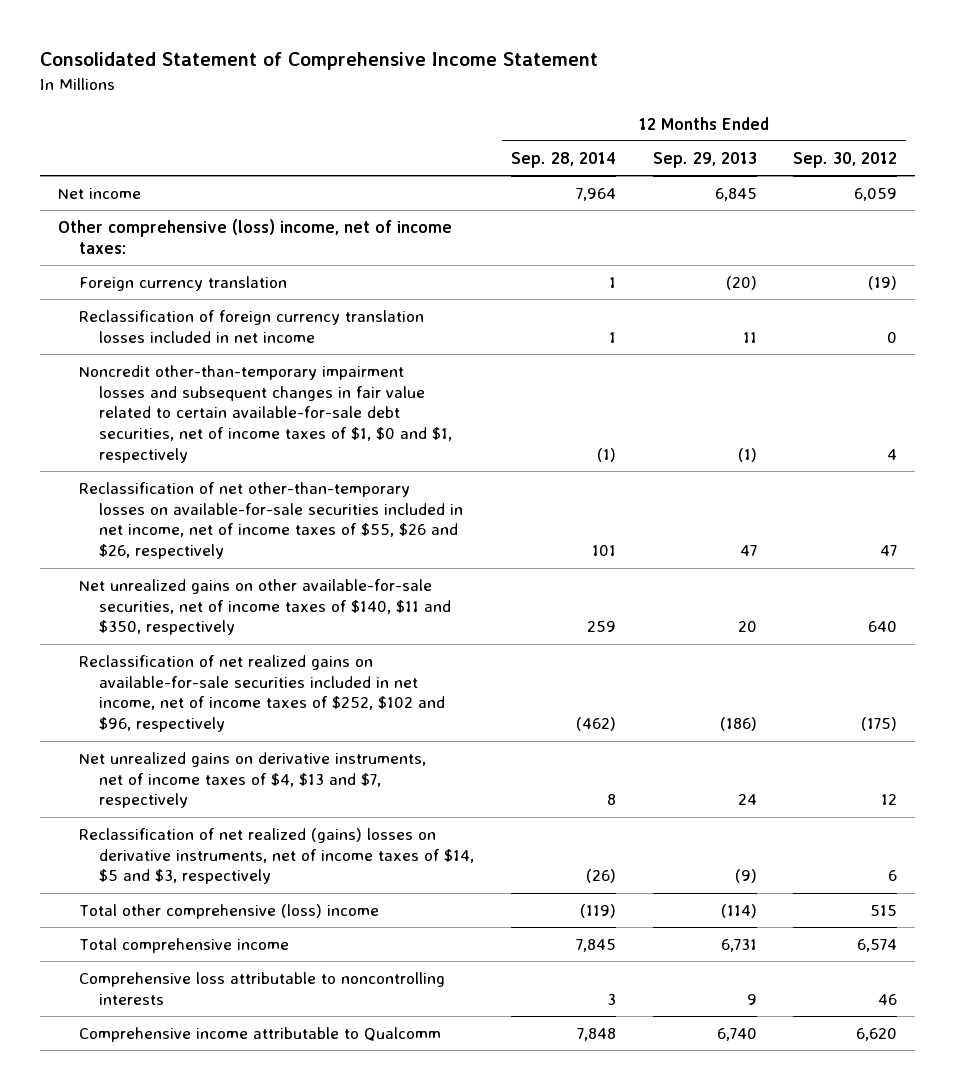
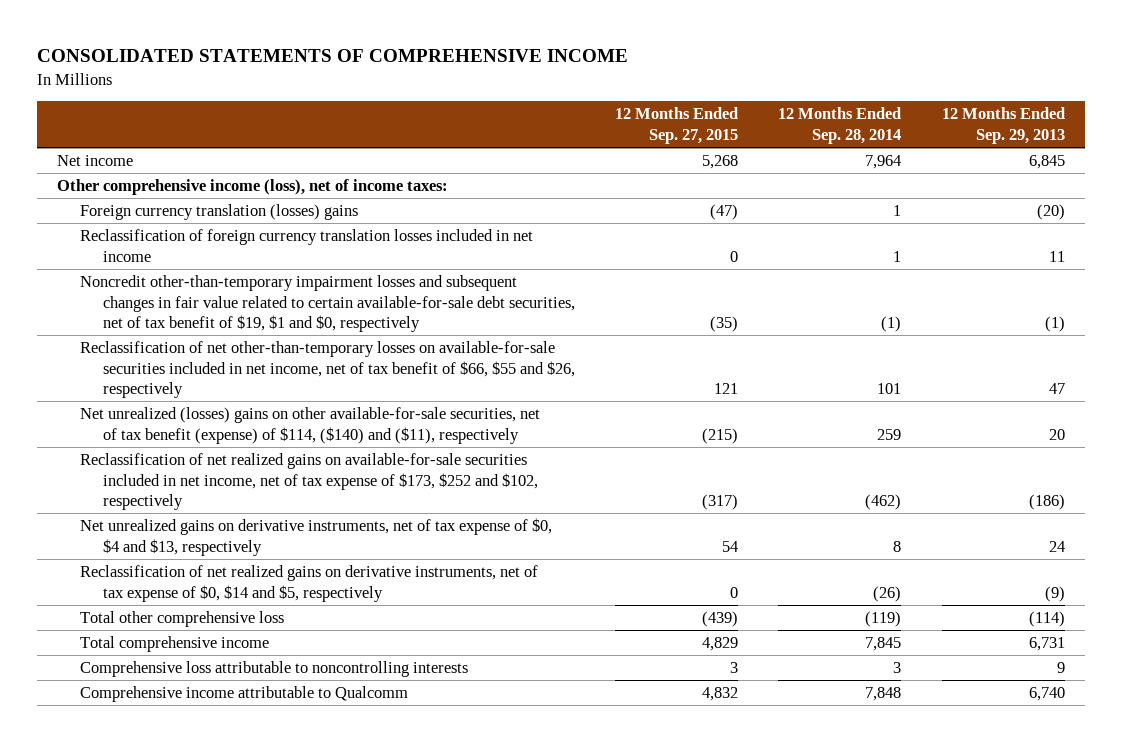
- Consolidated Statement of Comprehensive Income Statement
+ CONSOLIDATED STATEMENTS OF COMPREHENSIVE INCOME
- | 12 Months Ended Sep. 28, 2014 | 12 Months Ended Sep. 29, 2013 | 12 Months Ended Sep. 30, 2012
+ | 12 Months Ended Sep. 27, 2015 | 12 Months Ended Sep. 28, 2014 | 12 Months Ended Sep. 29, 2013
- Other comprehensive (loss) income, net of income taxes:
- Foreign currency translation | 1 | (20) | (19)
+ Other comprehensive income (loss), net of income taxes:
+ Foreign currency translation (losses) gains | (47) | 1 | (20)
- Noncredit other-than-temporary impairment losses and subsequent changes in fair value related to certain available-for-sale debt securities, net of income taxes of $1, $0 and $1, respectively | (1) | (1) | 4
- Reclassification of net other-than-temporary losses on available-for-sale securities included in net income, net of income taxes of $55, $26 and $26, respectively | 101 | 47 | 47
- Net unrealized gains on other available-for-sale securities, net of income taxes of $140, $11 and $350, respectively | 259 | 20 | 640
- Reclassification of net realized gains on available-for-sale securities included in net income, net of income taxes of $252, $102 and $96, respectively | (462) | (186) | (175)
- Net unrealized gains on derivative instruments, net of income taxes of $4, $13 and $7, respectively | 8 | 24 | 12
- Reclassification of net realized (gains) losses on derivative instruments, net of income taxes of $14, $5 and $3, respectively | (26) | (9) | 6
- Total other comprehensive (loss) income | (119) | (114) | 515
+ Noncredit other-than-temporary impairment losses and subsequent changes in fair value related to certain available-for-sale debt securities, net of tax benefit of $19, $1 and $0, respectively | (35) | (1) | (1)
+ Reclassification of net other-than-temporary losses on available-for-sale securities included in net income, net of tax benefit of $66, $55 and $26, respectively | 121 | 101 | 47
+ Net unrealized (losses) gains on other available-for-sale securities, net of tax benefit (expense) of $114, ($140) and ($11), respectively | (215) | 259 | 20
+ Reclassification of net realized gains on available-for-sale securities included in net income, net of tax expense of $173, $252 and $102, respectively | (317) | (462) | (186)
+ Net unrealized gains on derivative instruments, net of tax expense of $0, $4 and $13, respectively | 54 | 8 | 24
+ Reclassification of net realized gains on derivative instruments, net of tax expense of $0, $14 and $5, respectively | 0 | (26) | (9)
+ Total other comprehensive loss | (439) | (119) | (114)

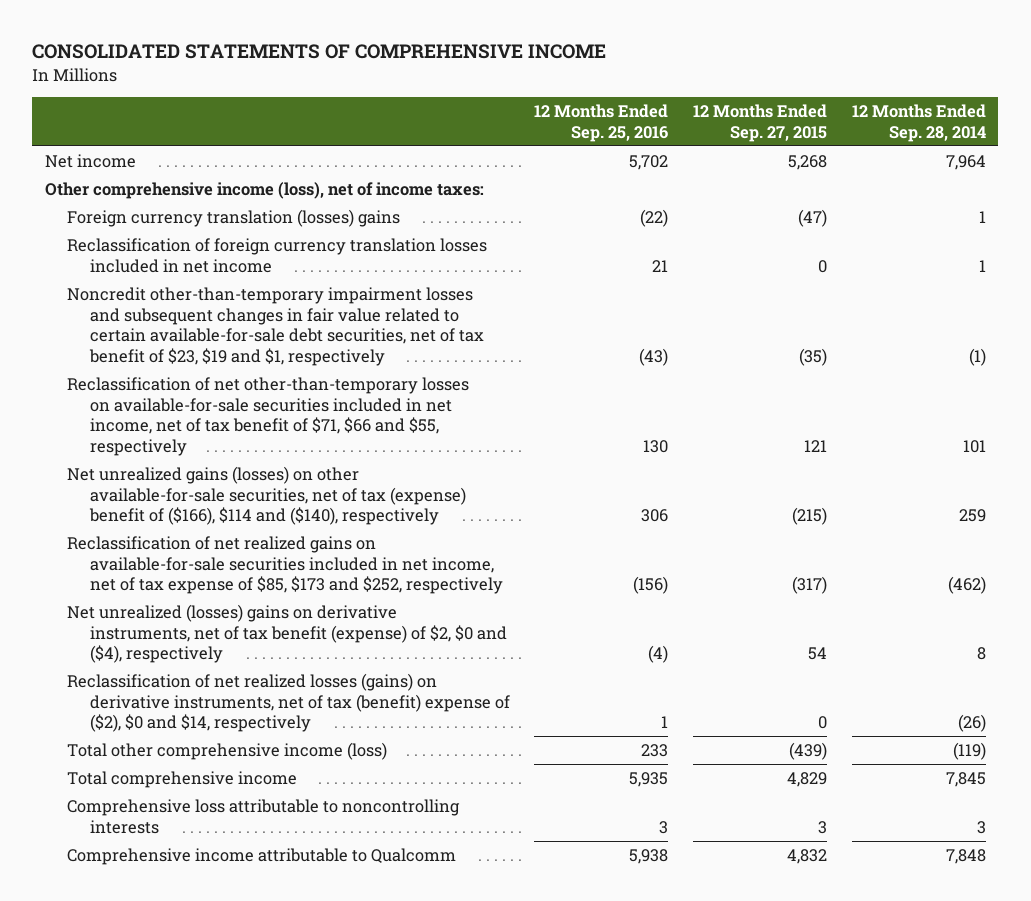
- | 12 Months Ended Sep. 27, 2015 | 12 Months Ended Sep. 28, 2014 | 12 Months Ended Sep. 29, 2013
+ | 12 Months Ended Sep. 25, 2016 | 12 Months Ended Sep. 27, 2015 | 12 Months Ended Sep. 28, 2014
- Noncredit other-than-temporary impairment losses and subsequent changes in fair value related to certain available-for-sale debt securities, net of tax benefit of $19, $1 and $0, respectively | (35) | (1) | (1)
- Reclassification of net other-than-temporary losses on available-for-sale securities included in net income, net of tax benefit of $66, $55 and $26, respectively | 121 | 101 | 47
- Net unrealized (losses) gains on other available-for-sale securities, net of tax benefit (expense) of $114, ($140) and ($11), respectively | (215) | 259 | 20
- Reclassification of net realized gains on available-for-sale securities included in net income, net of tax expense of $173, $252 and $102, respectively | (317) | (462) | (186)
- Net unrealized gains on derivative instruments, net of tax expense of $0, $4 and $13, respectively | 54 | 8 | 24
- Reclassification of net realized gains on derivative instruments, net of tax expense of $0, $14 and $5, respectively | 0 | (26) | (9)
- Total other comprehensive loss | (439) | (119) | (114)
+ Noncredit other-than-temporary impairment losses and subsequent changes in fair value related to certain available-for-sale debt securities, net of tax benefit of $23, $19 and $1, respectively | (43) | (35) | (1)
+ Reclassification of net other-than-temporary losses on available-for-sale securities included in net income, net of tax benefit of $71, $66 and $55, respectively | 130 | 121 | 101
+ Net unrealized gains (losses) on other available-for-sale securities, net of tax (expense) benefit of ($166), $114 and ($140), respectively | 306 | (215) | 259
+ Reclassification of net realized gains on available-for-sale securities included in net income, net of tax expense of $85, $173 and $252, respectively | (156) | (317) | (462)
+ Net unrealized (losses) gains on derivative instruments, net of tax benefit (expense) of $2, $0 and ($4), respectively | (4) | 54 | 8
+ Reclassification of net realized losses (gains) on derivative instruments, net of tax (benefit) expense of ($2), $0 and $14, respectively | 1 | 0 | (26)
+ Total other comprehensive income (loss) | 233 | (439) | (119)

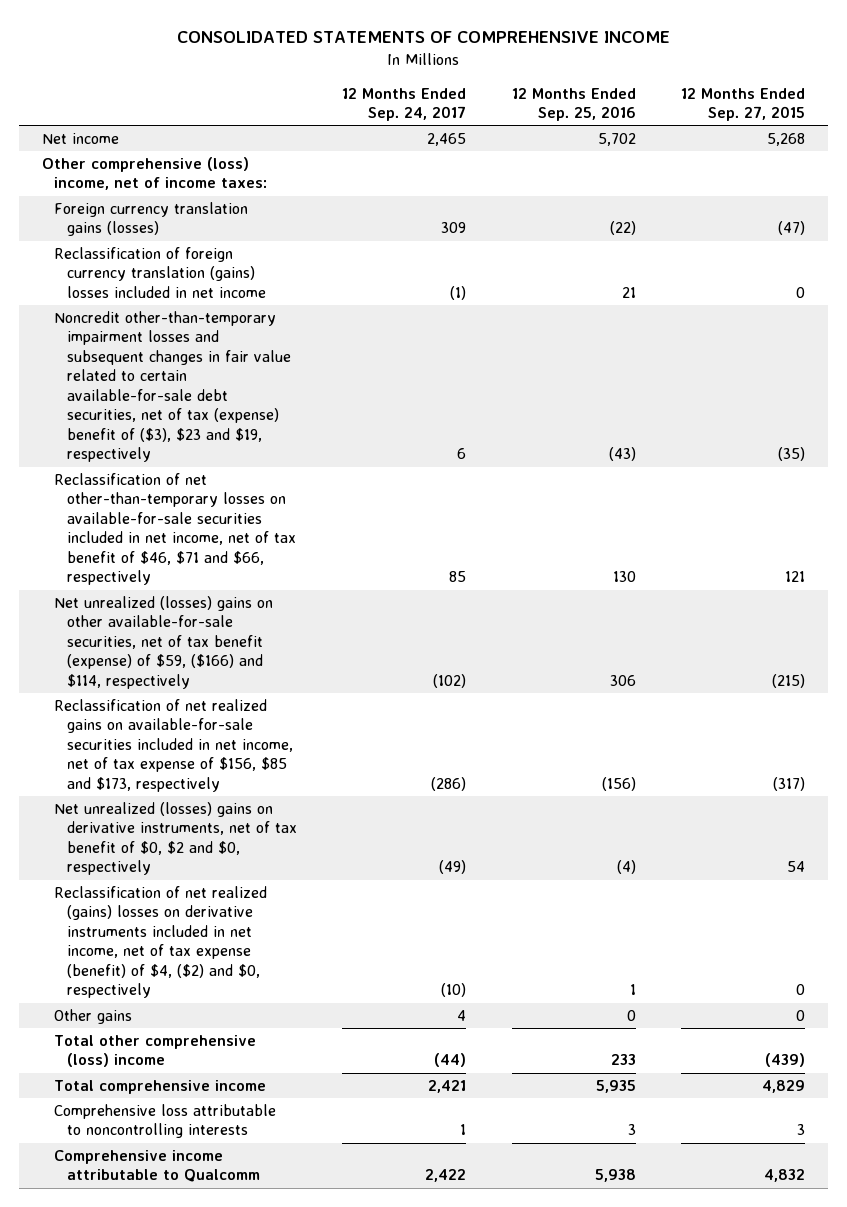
- | 12 Months Ended Sep. 25, 2016 | 12 Months Ended Sep. 27, 2015 | 12 Months Ended Sep. 28, 2014
+ | 12 Months Ended Sep. 24, 2017 | 12 Months Ended Sep. 25, 2016 | 12 Months Ended Sep. 27, 2015
- Other comprehensive income (loss), net of income taxes:
- Foreign currency translation (losses) gains | (22) | (47) | 1
- Reclassification of foreign currency translation losses included in net income | 21 | 0 | 1
- Noncredit other-than-temporary impairment losses and subsequent changes in fair value related to certain available-for-sale debt securities, net of tax benefit of $23, $19 and $1, respectively | (43) | (35) | (1)
- Reclassification of net other-than-temporary losses on available-for-sale securities included in net income, net of tax benefit of $71, $66 and $55, respectively | 130 | 121 | 101
- Net unrealized gains (losses) on other available-for-sale securities, net of tax (expense) benefit of ($166), $114 and ($140), respectively | 306 | (215) | 259
- Reclassification of net realized gains on available-for-sale securities included in net income, net of tax expense of $85, $173 and $252, respectively | (156) | (317) | (462)
- Net unrealized (losses) gains on derivative instruments, net of tax benefit (expense) of $2, $0 and ($4), respectively | (4) | 54 | 8
- Reclassification of net realized losses (gains) on derivative instruments, net of tax (benefit) expense of ($2), $0 and $14, respectively | 1 | 0 | (26)
- Total other comprehensive income (loss) | 233 | (439) | (119)
+ Other comprehensive (loss) income, net of income taxes:
+ Foreign currency translation gains (losses) | 309 | (22) | (47)
+ Reclassification of foreign currency translation (gains) losses included in net income | (1) | 21 | 0
+ Noncredit other-than-temporary impairment losses and subsequent changes in fair value related to certain available-for-sale debt securities, net of tax (expense) benefit of ($3), $23 and $19, respectively | 6 | (43) | (35)
+ Reclassification of net other-than-temporary losses on available-for-sale securities included in net income, net of tax benefit of $46, $71 and $66, respectively | 85 | 130 | 121
+ Net unrealized (losses) gains on other available-for-sale securities, net of tax benefit (expense) of $59, ($166) and $114, respectively | (102) | 306 | (215)
+ Reclassification of net realized gains on available-for-sale securities included in net income, net of tax expense of $156, $85 and $173, respectively | (286) | (156) | (317)
+ Net unrealized (losses) gains on derivative instruments, net of tax benefit of $0, $2 and $0, respectively | (49) | (4) | 54
+ Reclassification of net realized (gains) losses on derivative instruments included in net income, net of tax expense (benefit) of $4, ($2) and $0, respectively | (10) | 1 | 0
+ Other gains | 4 | 0 | 0
+ Total other comprehensive (loss) income | (44) | 233 | (439)

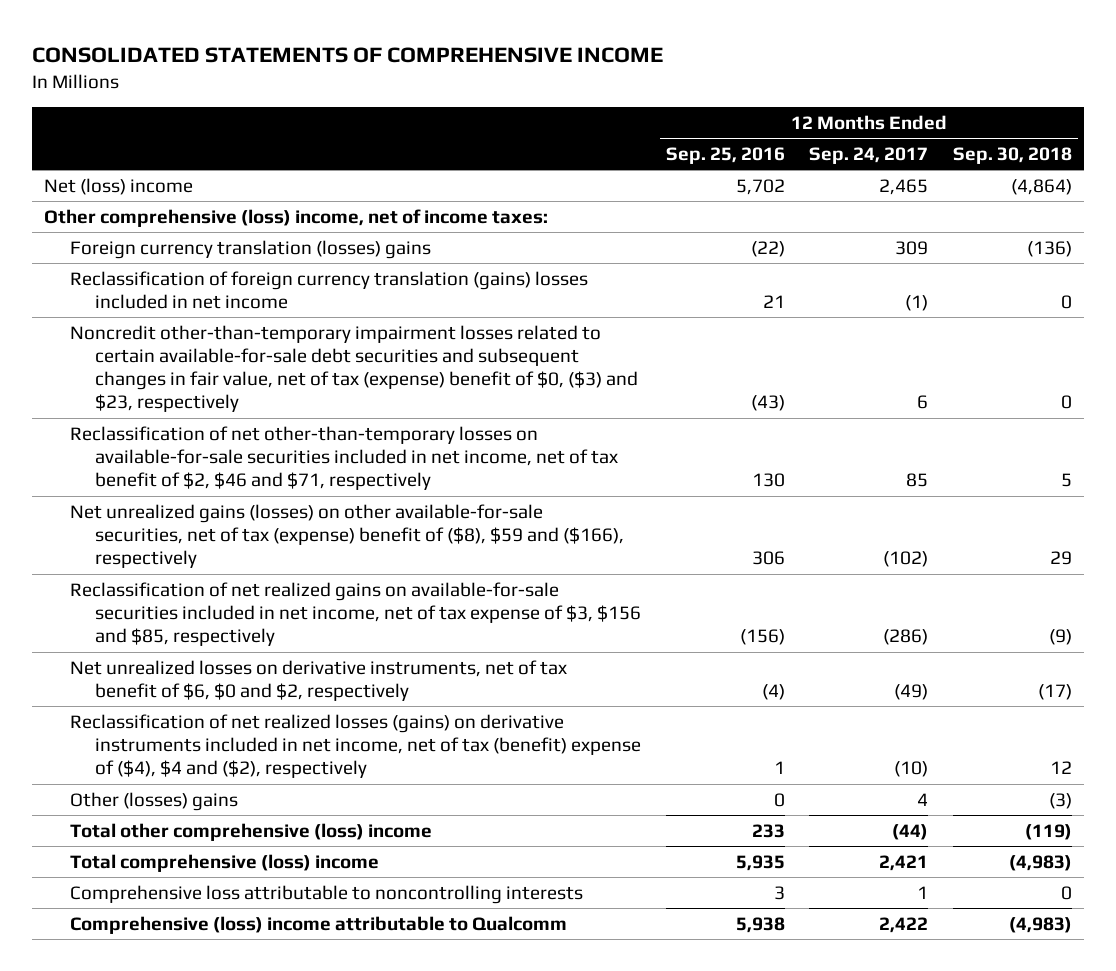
- | 12 Months Ended Sep. 24, 2017 | 12 Months Ended Sep. 25, 2016 | 12 Months Ended Sep. 27, 2015
+ | 12 Months Ended Sep. 25, 2016 | 12 Months Ended Sep. 24, 2017 | 12 Months Ended Sep. 30, 2018
- Net income | 2,465 | 5,702 | 5,268
+ Net (loss) income | 5,702 | 2,465 | (4,864)
- Foreign currency translation gains (losses) | 309 | (22) | (47)
+ Foreign currency translation (losses) gains | (22) | 309 | (136)
- Noncredit other-than-temporary impairment losses and subsequent changes in fair value related to certain available-for-sale debt securities, net of tax (expense) benefit of ($3), $23 and $19, respectively | 6 | (43) | (35)
- Reclassification of net other-than-temporary losses on available-for-sale securities included in net income, net of tax benefit of $46, $71 and $66, respectively | 85 | 130 | 121
- Net unrealized (losses) gains on other available-for-sale securities, net of tax benefit (expense) of $59, ($166) and $114, respectively | (102) | 306 | (215)
- Reclassification of net realized gains on available-for-sale securities included in net income, net of tax expense of $156, $85 and $173, respectively | (286) | (156) | (317)
- Net unrealized (losses) gains on derivative instruments, net of tax benefit of $0, $2 and $0, respectively | (49) | (4) | 54
- Reclassification of net realized (gains) losses on derivative instruments included in net income, net of tax expense (benefit) of $4, ($2) and $0, respectively | (10) | 1 | 0
- Other gains | 4 | 0 | 0
+ Noncredit other-than-temporary impairment losses related to certain available-for-sale debt securities and subsequent changes in fair value, net of tax (expense) benefit of $0, ($3) and $23, respectively | (43) | 6 | 0
+ Reclassification of net other-than-temporary losses on available-for-sale securities included in net income, net of tax benefit of $2, $46 and $71, respectively | 130 | 85 | 5
+ Net unrealized gains (losses) on other available-for-sale securities, net of tax (expense) benefit of ($8), $59 and ($166), respectively | 306 | (102) | 29
+ Reclassification of net realized gains on available-for-sale securities included in net income, net of tax expense of $3, $156 and $85, respectively | (156) | (286) | (9)
+ Net unrealized losses on derivative instruments, net of tax benefit of $6, $0 and $2, respectively | (4) | (49) | (17)
+ Reclassification of net realized losses (gains) on derivative instruments included in net income, net of tax (benefit) expense of ($4), $4 and ($2), respectively | 1 | (10) | 12
+ Other (losses) gains | 0 | 4 | (3)
- Total comprehensive income | 2,421 | 5,935 | 4,829
+ Total comprehensive (loss) income | 5,935 | 2,421 | (4,983)
- Comprehensive income attributable to Qualcomm | 2,422 | 5,938 | 4,832
+ Comprehensive (loss) income attributable to Qualcomm | 5,938 | 2,422 | (4,983)

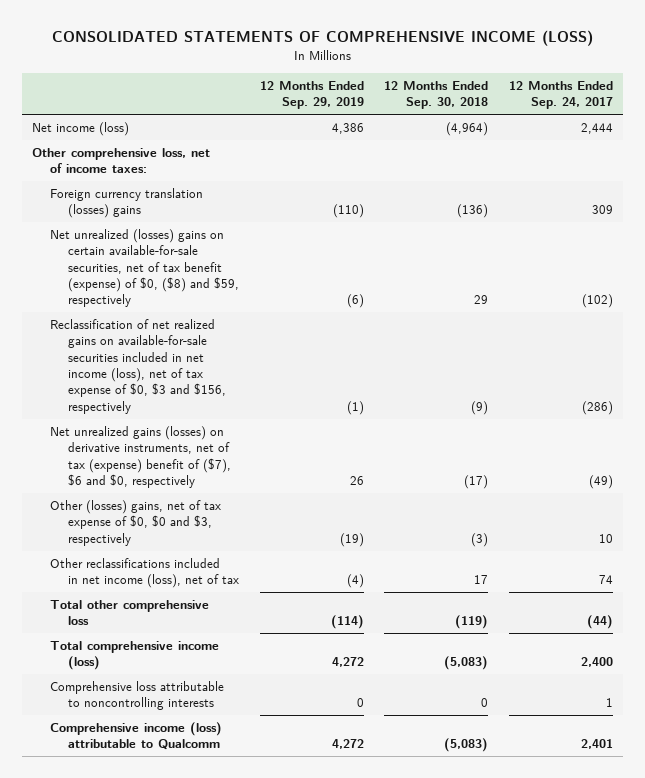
- CONSOLIDATED STATEMENTS OF COMPREHENSIVE INCOME
+ CONSOLIDATED STATEMENTS OF COMPREHENSIVE INCOME (LOSS)
- | 12 Months Ended Sep. 25, 2016 | 12 Months Ended Sep. 24, 2017 | 12 Months Ended Sep. 30, 2018
+ | 12 Months Ended Sep. 29, 2019 | 12 Months Ended Sep. 30, 2018 | 12 Months Ended Sep. 24, 2017
- Net (loss) income | 5,702 | 2,465 | (4,864)
- Other comprehensive (loss) income, net of income taxes:
+ Net income (loss) | 4,386 | (4,964) | 2,444
+ Other comprehensive loss, net of income taxes:
- Reclassification of foreign currency translation (gains) losses included in net income | 21 | (1) | 0
- Noncredit other-than-temporary impairment losses related to certain available-for-sale debt securities and subsequent changes in fair value, net of tax (expense) benefit of $0, ($3) and $23, respectively | (43) | 6 | 0
- Reclassification of net other-than-temporary losses on available-for-sale securities included in net income, net of tax benefit of $2, $46 and $71, respectively | 130 | 85 | 5
- Net unrealized gains (losses) on other available-for-sale securities, net of tax (expense) benefit of ($8), $59 and ($166), respectively | 306 | (102) | 29
- Reclassification of net realized gains on available-for-sale securities included in net income, net of tax expense of $3, $156 and $85, respectively | (156) | (286) | (9)
- Net unrealized losses on derivative instruments, net of tax benefit of $6, $0 and $2, respectively | (4) | (49) | (17)
- Reclassification of net realized losses (gains) on derivative instruments included in net income, net of tax (benefit) expense of ($4), $4 and ($2), respectively | 1 | (10) | 12
- Other (losses) gains | 0 | 4 | (3)
- Total other comprehensive (loss) income | 233 | (44) | (119)
- Total comprehensive (loss) income | 5,935 | 2,421 | (4,983)
+ Net unrealized (losses) gains on certain available-for-sale securities, net of tax benefit (expense) of $0, ($8) and $59, respectively | (6) | 29 | (102)
+ Reclassification of net realized gains on available-for-sale securities included in net income (loss), net of tax expense of $0, $3 and $156, respectively | (1) | (9) | (286)
+ Net unrealized gains (losses) on derivative instruments, net of tax (expense) benefit of ($7), $6 and $0, respectively | 26 | (17) | (49)
+ Other (losses) gains, net of tax expense of $0, $0 and $3, respectively | (19) | (3) | 10
+ Other reclassifications included in net income (loss), net of tax | (4) | 17 | 74
+ Total other comprehensive loss | (114) | (119) | (44)
+ Total comprehensive income (loss) | 4,272 | (5,083) | 2,400
- Comprehensive (loss) income attributable to Qualcomm | 5,938 | 2,422 | (4,983)
+ Comprehensive income (loss) attributable to Qualcomm | 4,272 | (5,083) | 2,401

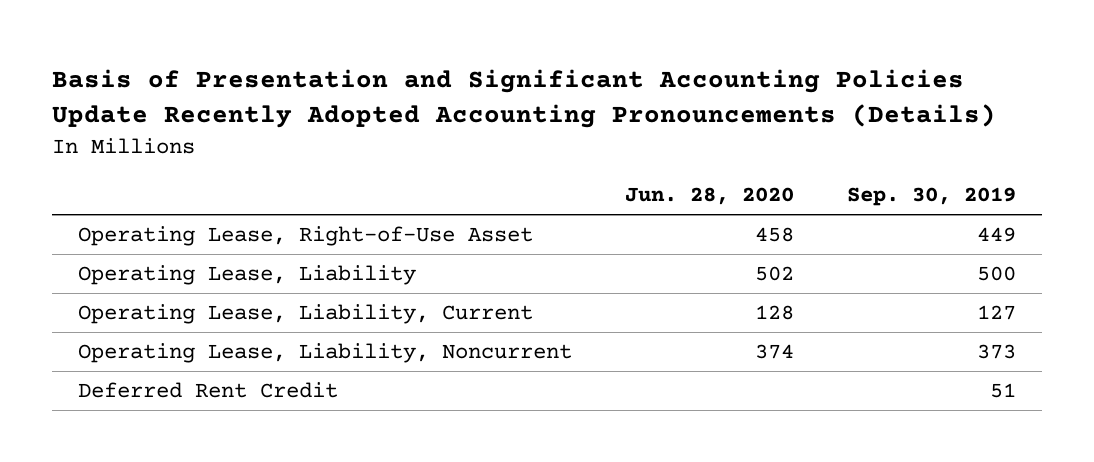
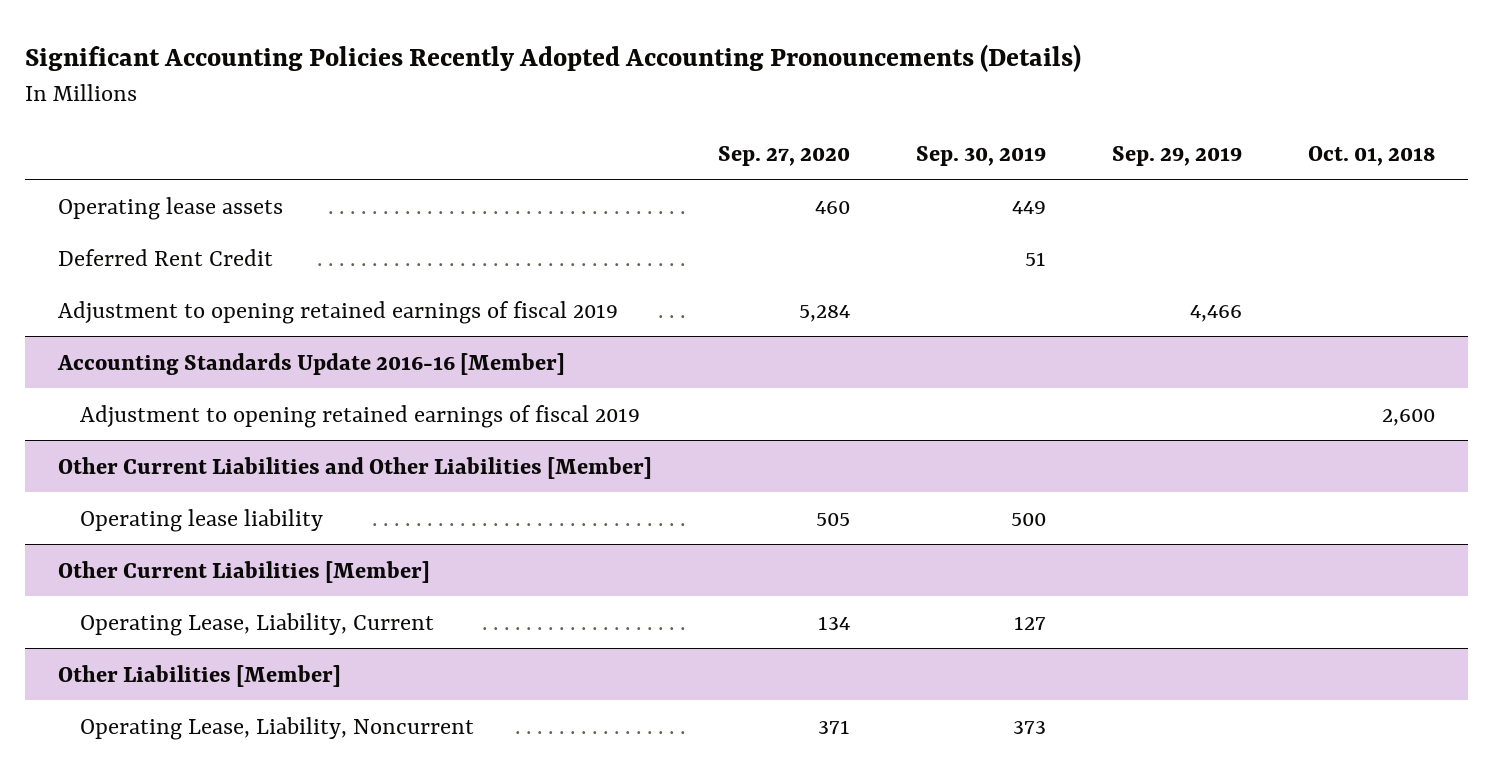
- Basis of Presentation and Significant Accounting Policies Update Recently Adopted Accounting Pronouncements (Details)
+ Significant Accounting Policies Recently Adopted Accounting Pronouncements (Details)
- | Jun. 28, 2020 | Sep. 30, 2019
+ | Sep. 27, 2020 | Sep. 30, 2019 | Sep. 29, 2019 | Oct. 01, 2018
- Operating Lease, Right-of-Use Asset | 458 | 449
- Operating Lease, Liability | 502 | 500
+ Operating lease assets | 460 | 449 | |
moved up: Deferred Rent Credit | | 51 | |
+ Adjustment to opening retained earnings of fiscal 2019 | 5,284 | | 4,466 |
+ Accounting Standards Update 2016-16 [Member]
+ Adjustment to opening retained earnings of fiscal 2019 | | | | 2,600
+ Other Current Liabilities and Other Liabilities [Member]
+ Operating lease liability | 505 | 500 | |
+ Other Current Liabilities [Member]
+ Other Liabilities [Member]

